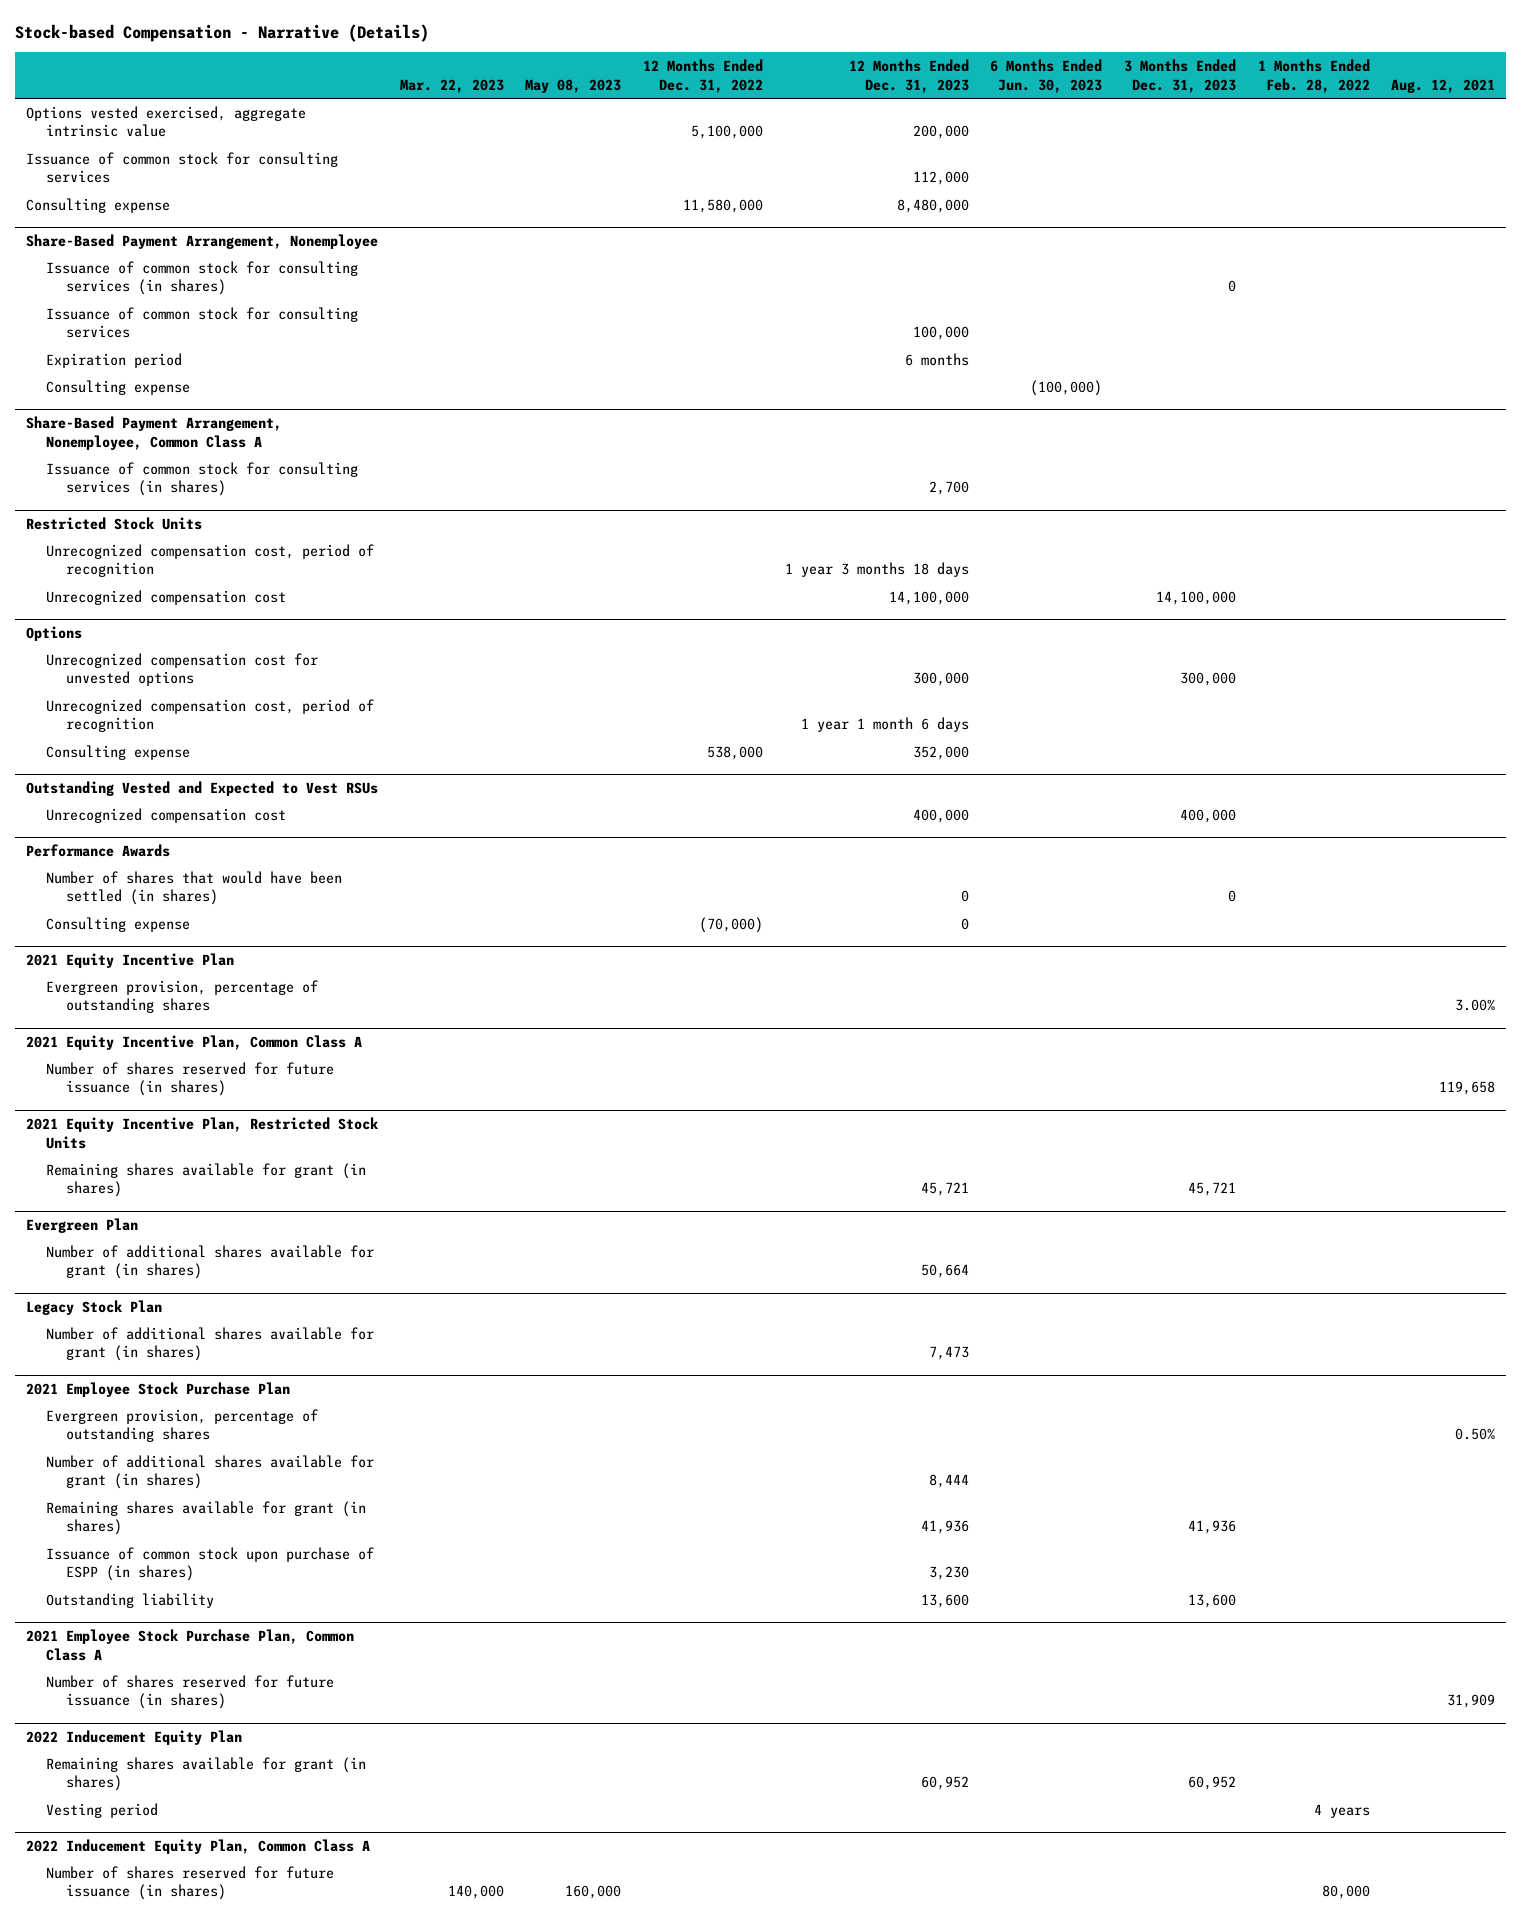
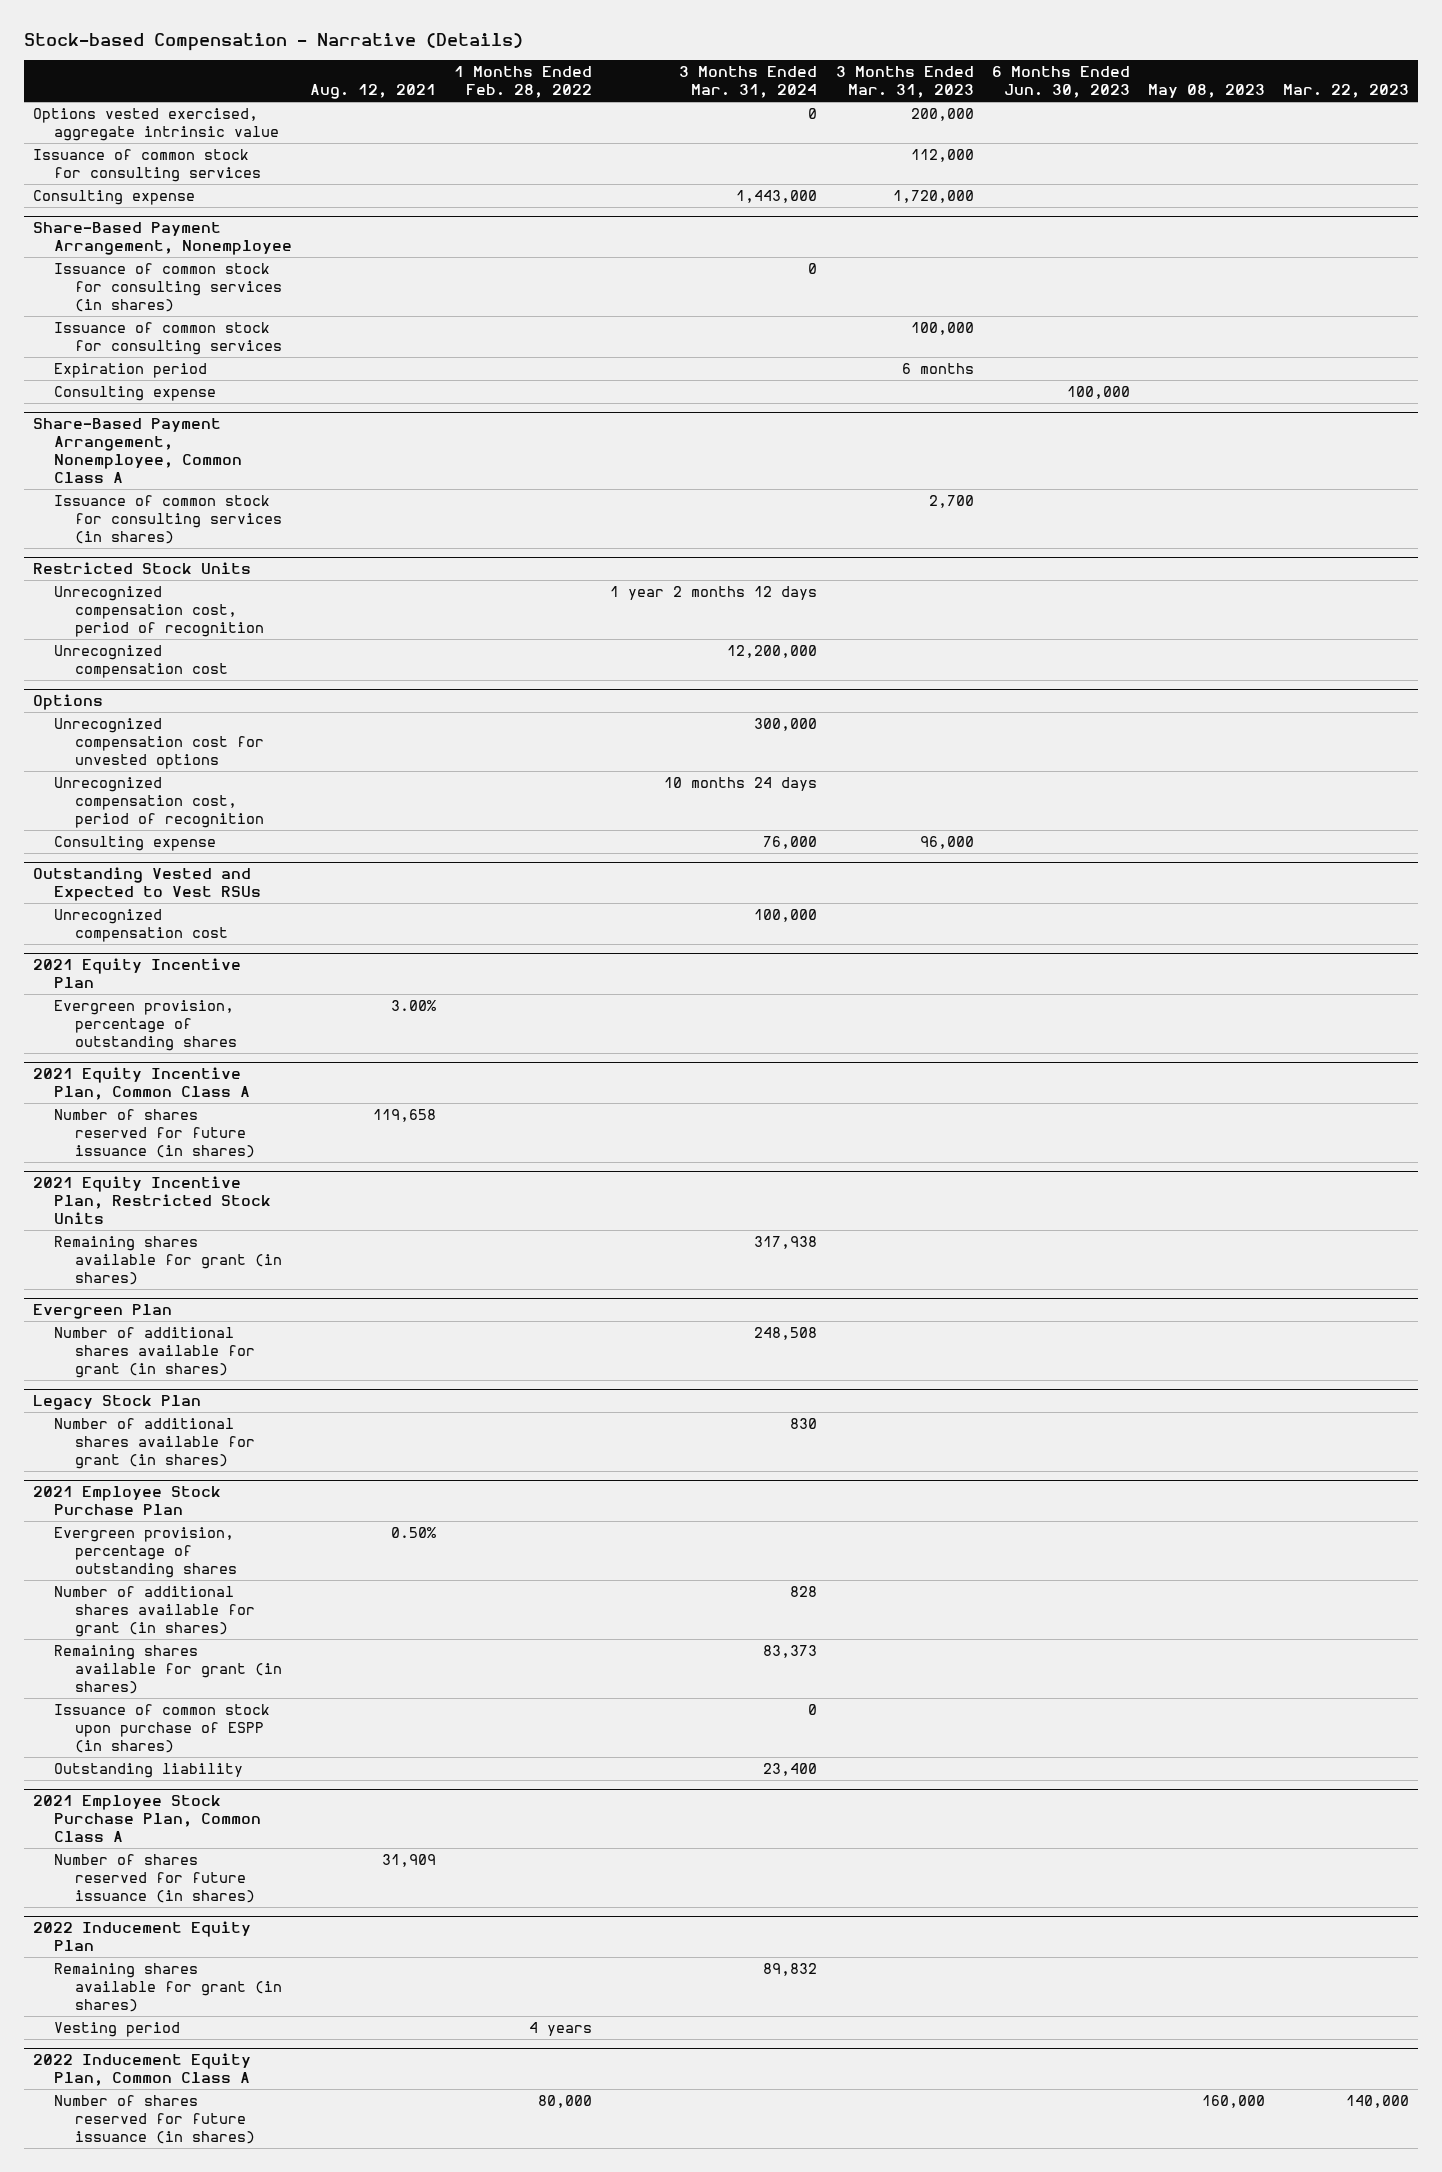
- | Mar. 22, 2023 | May 08, 2023 | 12 Months Ended Dec. 31, 2022 | 12 Months Ended Dec. 31, 2023 | 6 Months Ended Jun. 30, 2023 | 3 Months Ended Dec. 31, 2023 | 1 Months Ended Feb. 28, 2022 | Aug. 12, 2021
+ | Aug. 12, 2021 | 1 Months Ended Feb. 28, 2022 | 3 Months Ended Mar. 31, 2024 | 3 Months Ended Mar. 31, 2023 | 6 Months Ended Jun. 30, 2023 | May 08, 2023 | Mar. 22, 2023
@ Share-Based Payment Arrangement, Nonemployee
- Consulting expense | | | | | (100,000) | | |
+ Consulting expense | | | | | 100,000 | |
- Performance Awards
- Number of shares that would have been settled (in shares) | | | | 0 | | 0 | |
- Consulting expense | | | (70,000) | 0 | | | |

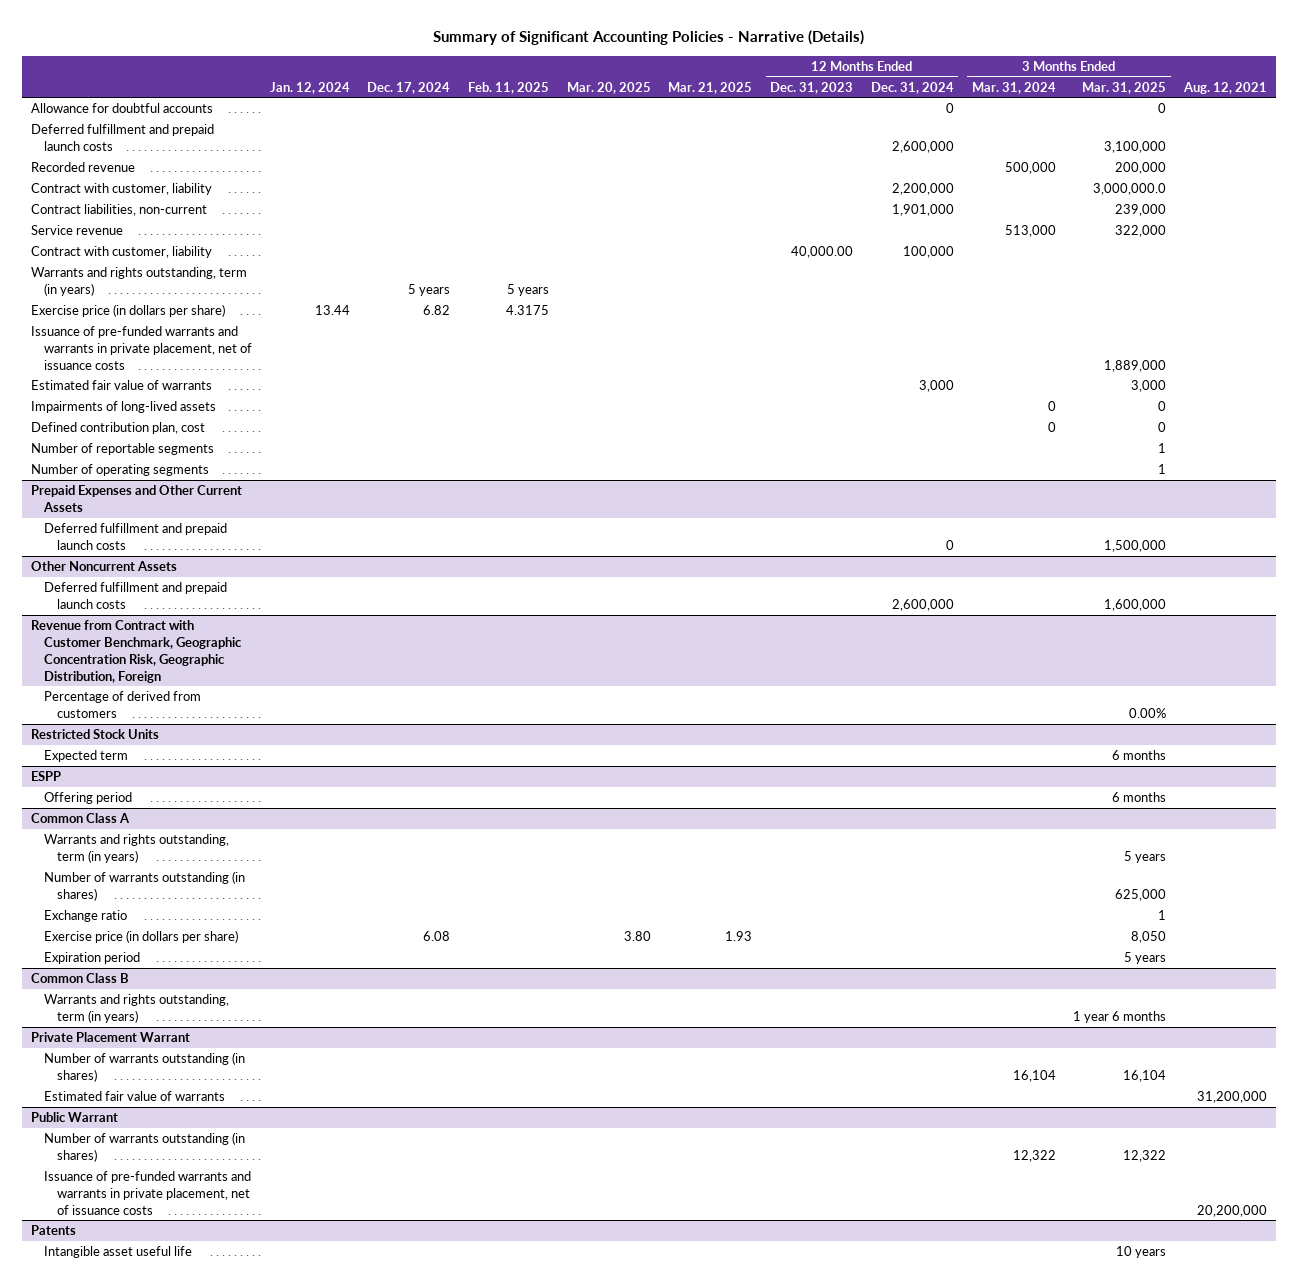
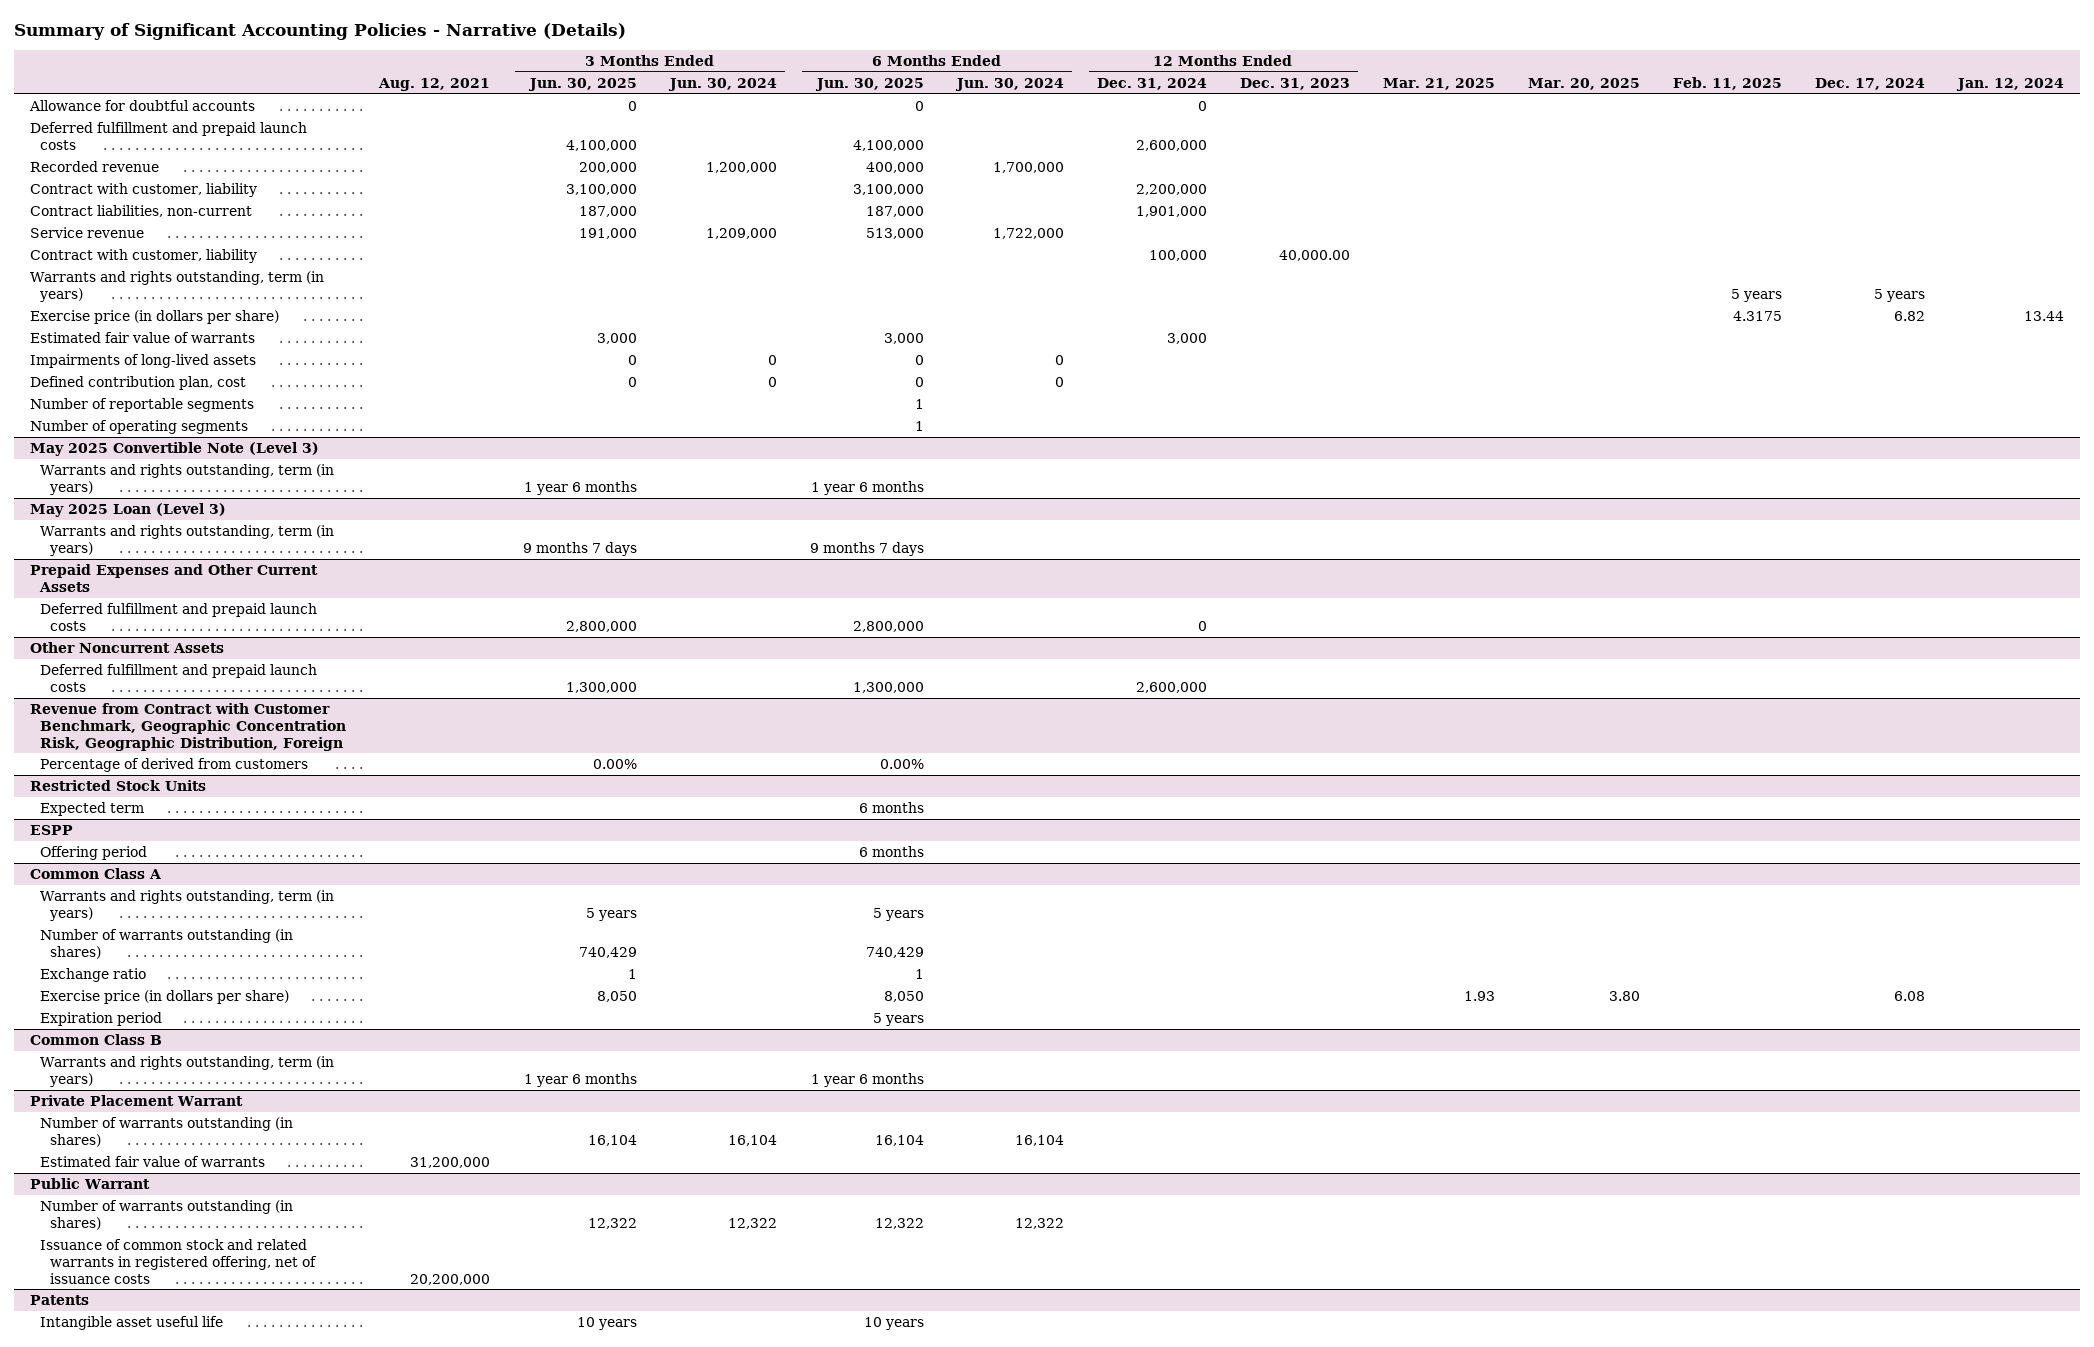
- | Jan. 12, 2024 | Dec. 17, 2024 | Feb. 11, 2025 | Mar. 20, 2025 | Mar. 21, 2025 | 12 Months Ended Dec. 31, 2023 | 12 Months Ended Dec. 31, 2024 | 3 Months Ended Mar. 31, 2024 | 3 Months Ended Mar. 31, 2025 | Aug. 12, 2021
+ | Aug. 12, 2021 | 3 Months Ended Jun. 30, 2025 | 3 Months Ended Jun. 30, 2024 | 6 Months Ended Jun. 30, 2025 | 6 Months Ended Jun. 30, 2024 | 12 Months Ended Dec. 31, 2024 | 12 Months Ended Dec. 31, 2023 | Mar. 21, 2025 | Mar. 20, 2025 | Feb. 11, 2025 | Dec. 17, 2024 | Jan. 12, 2024
- Issuance of pre-funded warrants and warrants in private placement, net of issuance costs | | | | | | | | | 1,889,000 |
+ May 2025 Convertible Note (Level 3)
+ Warrants and rights outstanding, term (in years) | | 1 year 6 months | | 1 year 6 months | | | | | | | |
+ May 2025 Loan (Level 3)
+ Warrants and rights outstanding, term (in years) | | 9 months 7 days | | 9 months 7 days | | | | | | | |
@ Public Warrant
- Issuance of pre-funded warrants and warrants in private placement, net of issuance costs | | | | | | | | | | 20,200,000
+ Issuance of common stock and related warrants in registered offering, net of issuance costs | 20,200,000 | | | | | | | | | | |

